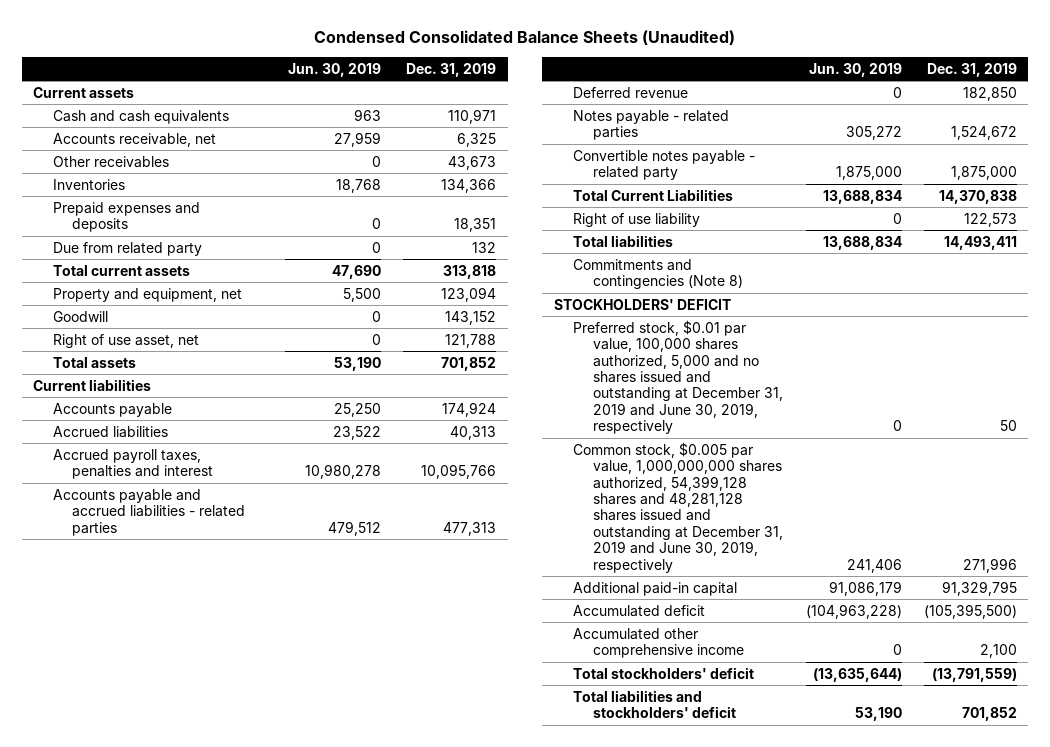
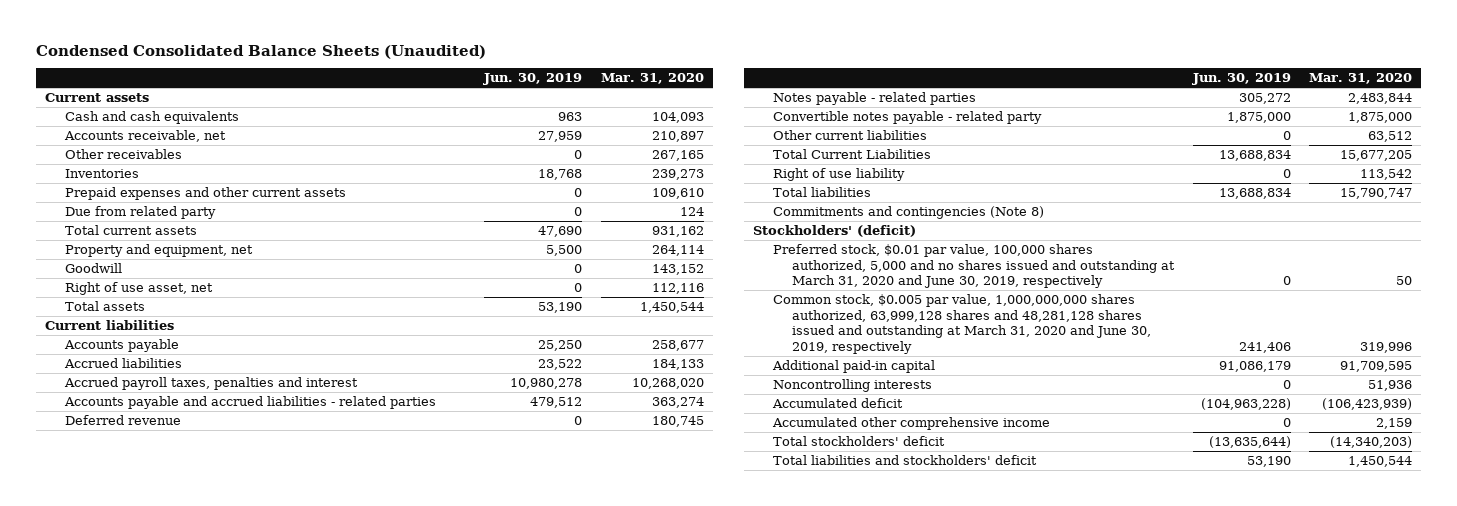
- | Jun. 30, 2019 | Dec. 31, 2019
+ | Jun. 30, 2019 | Mar. 31, 2020
- Prepaid expenses and deposits | 0 | 18,351
+ Prepaid expenses and other current assets | 0 | 109,610
+ Other current liabilities | 0 | 63,512
- STOCKHOLDERS' DEFICIT
- Preferred stock, $0.01 par value, 100,000 shares authorized, 5,000 and no shares issued and outstanding at December 31, 2019 and June 30, 2019, respectively | 0 | 50
- Common stock, $0.005 par value, 1,000,000,000 shares authorized, 54,399,128 shares and 48,281,128 shares issued and outstanding at December 31, 2019 and June 30, 2019, respectively | 241,406 | 271,996
+ Stockholders' (deficit)
+ Preferred stock, $0.01 par value, 100,000 shares authorized, 5,000 and no shares issued and outstanding at March 31, 2020 and June 30, 2019, respectively | 0 | 50
+ Common stock, $0.005 par value, 1,000,000,000 shares authorized, 63,999,128 shares and 48,281,128 shares issued and outstanding at March 31, 2020 and June 30, 2019, respectively | 241,406 | 319,996
+ Noncontrolling interests | 0 | 51,936

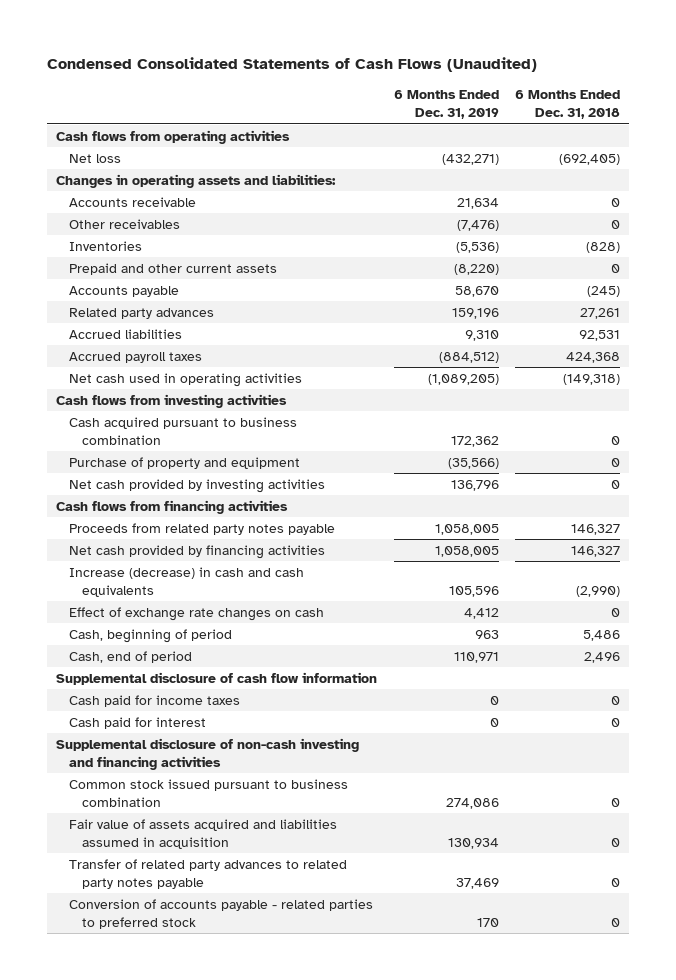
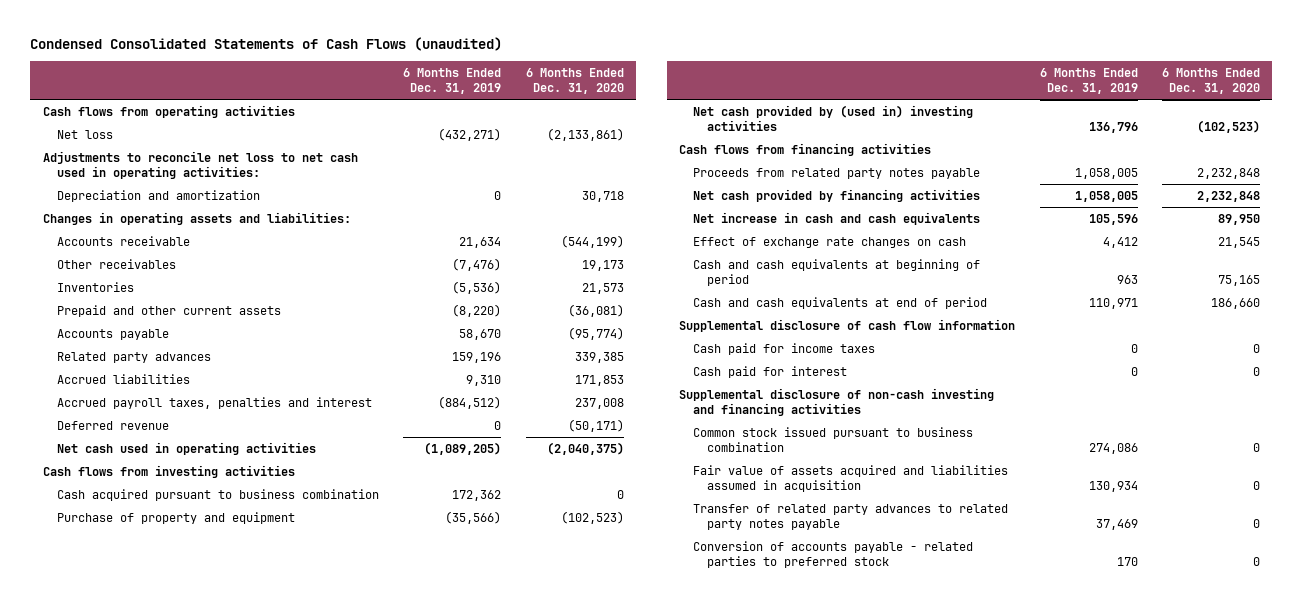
- Condensed Consolidated Statements of Cash Flows (Unaudited)
+ Condensed Consolidated Statements of Cash Flows (unaudited)
- | 6 Months Ended Dec. 31, 2019 | 6 Months Ended Dec. 31, 2018
+ | 6 Months Ended Dec. 31, 2019 | 6 Months Ended Dec. 31, 2020
+ Adjustments to reconcile net loss to net cash used in operating activities:
+ Depreciation and amortization | 0 | 30,718
- Accrued payroll taxes | (884,512) | 424,368
+ Accrued payroll taxes, penalties and interest | (884,512) | 237,008
+ Deferred revenue | 0 | (50,171)
- Net cash provided by investing activities | 136,796 | 0
+ Net cash provided by (used in) investing activities | 136,796 | (102,523)
- Increase (decrease) in cash and cash equivalents | 105,596 | (2,990)
+ Net increase in cash and cash equivalents | 105,596 | 89,950
- Cash, beginning of period | 963 | 5,486
- Cash, end of period | 110,971 | 2,496
+ Cash and cash equivalents at beginning of period | 963 | 75,165
+ Cash and cash equivalents at end of period | 110,971 | 186,660

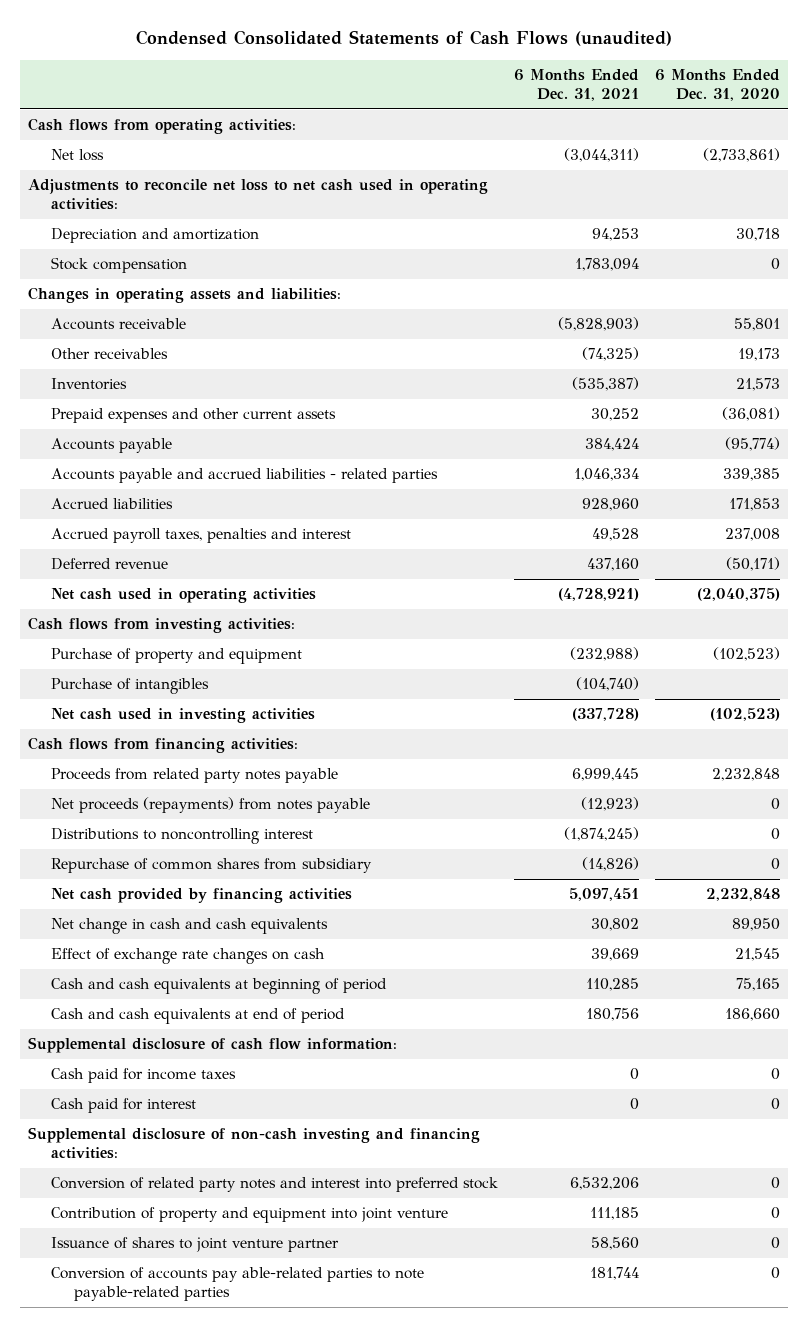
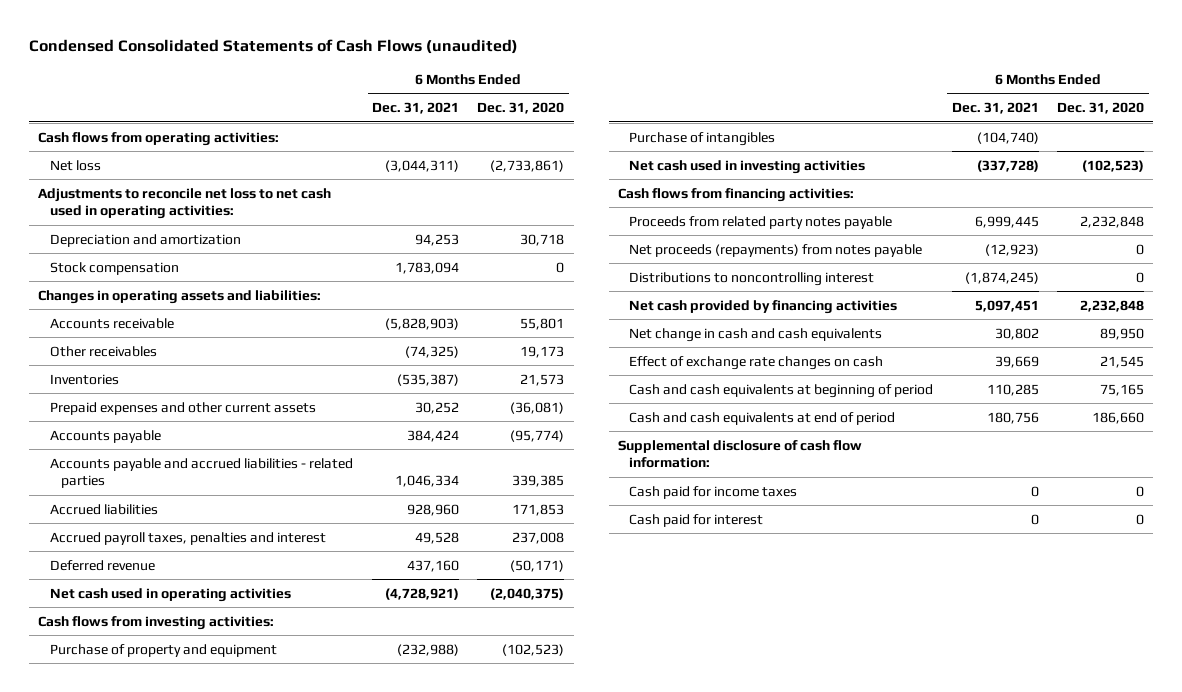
- Repurchase of common shares from subsidiary | (14,826) | 0
- Supplemental disclosure of non-cash investing and financing activities:
- Conversion of related party notes and interest into preferred stock | 6,532,206 | 0
- Contribution of property and equipment into joint venture | 111,185 | 0
- Issuance of shares to joint venture partner | 58,560 | 0
- Conversion of accounts pay able-related parties to note payable-related parties | 181,744 | 0

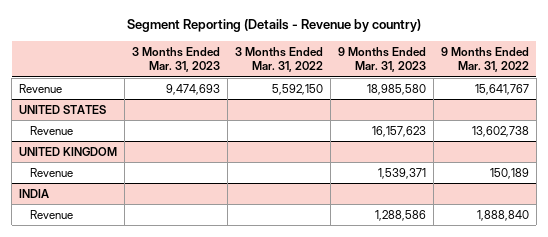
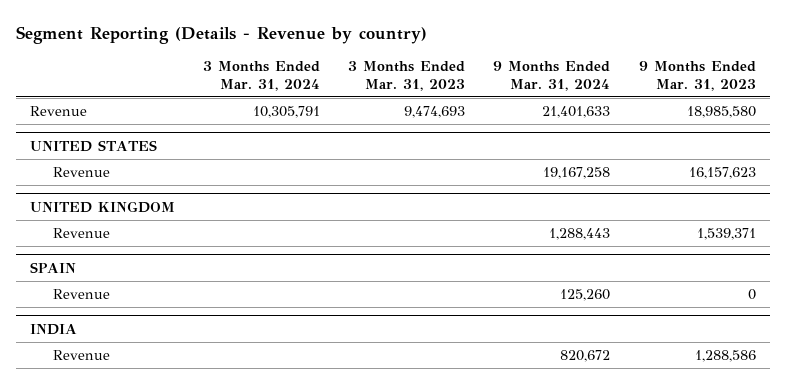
- | 3 Months Ended Mar. 31, 2023 | 3 Months Ended Mar. 31, 2022 | 9 Months Ended Mar. 31, 2023 | 9 Months Ended Mar. 31, 2022
+ | 3 Months Ended Mar. 31, 2024 | 3 Months Ended Mar. 31, 2023 | 9 Months Ended Mar. 31, 2024 | 9 Months Ended Mar. 31, 2023
+ SPAIN
+ Revenue | | | 125,260 | 0

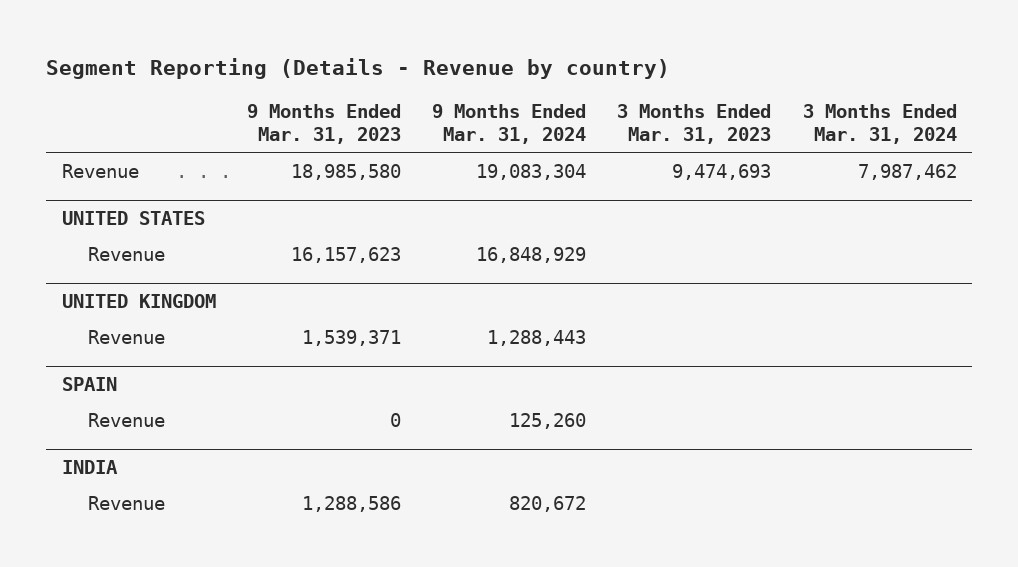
- | 3 Months Ended Mar. 31, 2024 | 3 Months Ended Mar. 31, 2023 | 9 Months Ended Mar. 31, 2024 | 9 Months Ended Mar. 31, 2023
+ | 9 Months Ended Mar. 31, 2023 | 9 Months Ended Mar. 31, 2024 | 3 Months Ended Mar. 31, 2023 | 3 Months Ended Mar. 31, 2024
- Revenue | 10,305,791 | 9,474,693 | 21,401,633 | 18,985,580
+ Revenue | 18,985,580 | 19,083,304 | 9,474,693 | 7,987,462
@ UNITED STATES
- Revenue | | | 19,167,258 | 16,157,623
+ Revenue | 16,157,623 | 16,848,929 | |

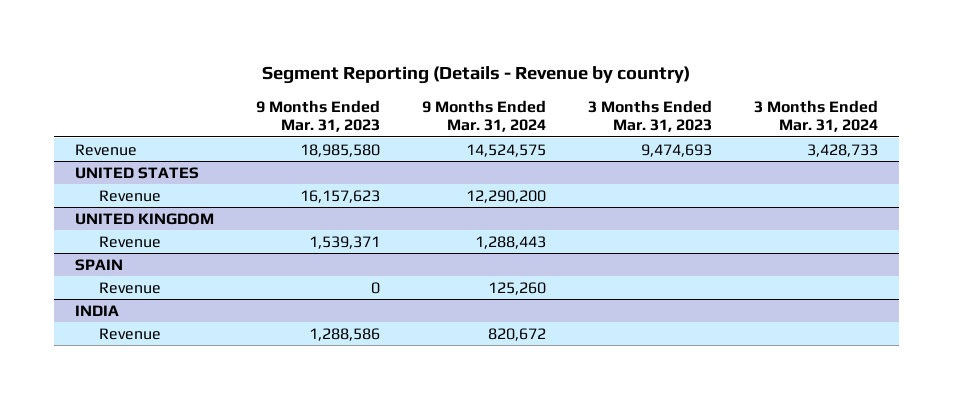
- Revenue | 18,985,580 | 19,083,304 | 9,474,693 | 7,987,462
+ Revenue | 18,985,580 | 14,524,575 | 9,474,693 | 3,428,733
@ UNITED STATES
- Revenue | 16,157,623 | 16,848,929 | |
+ Revenue | 16,157,623 | 12,290,200 | |

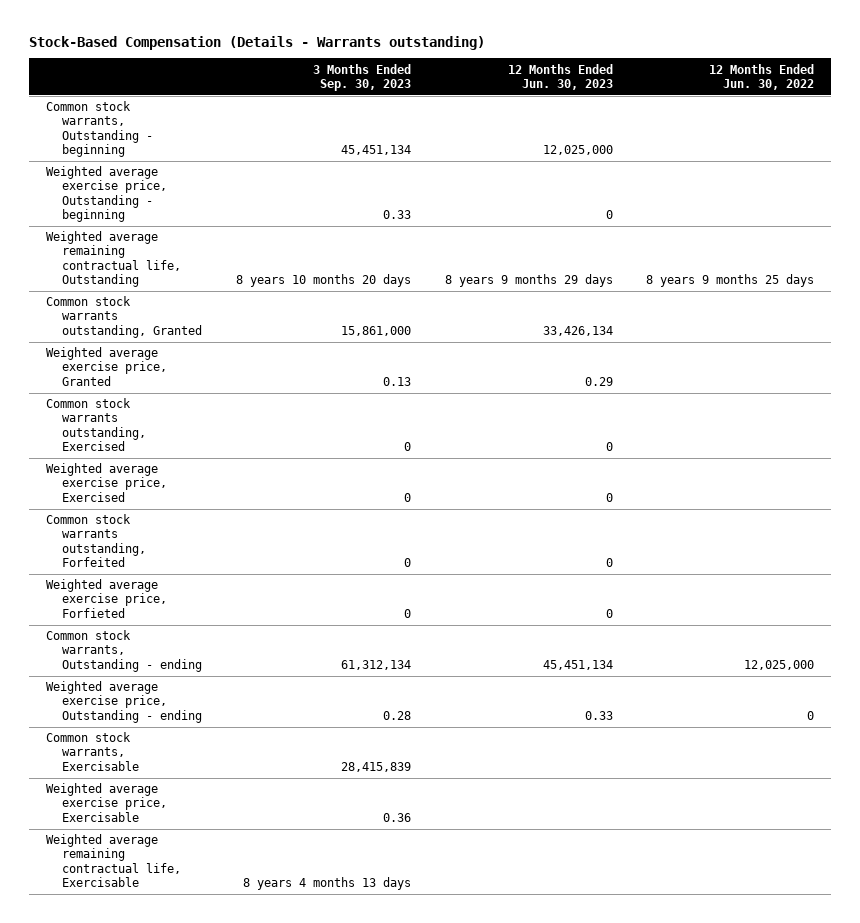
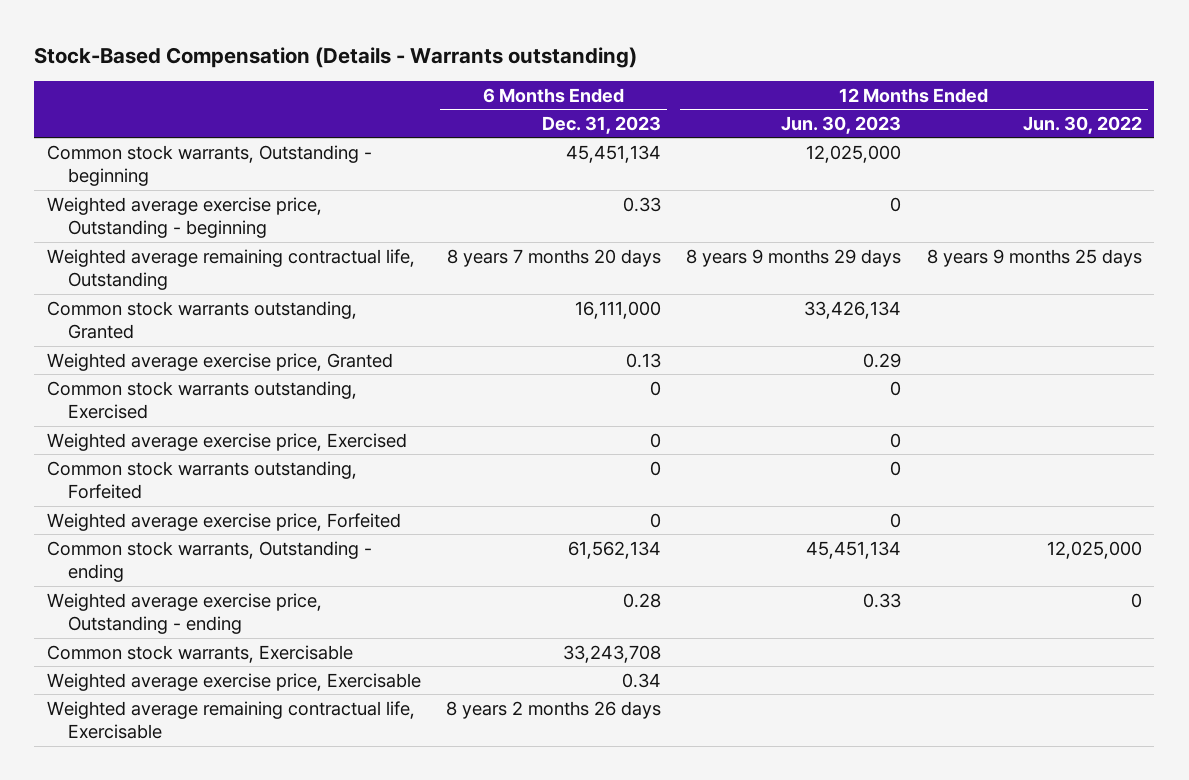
- | 3 Months Ended Sep. 30, 2023 | 12 Months Ended Jun. 30, 2023 | 12 Months Ended Jun. 30, 2022
+ | 6 Months Ended Dec. 31, 2023 | 12 Months Ended Jun. 30, 2023 | 12 Months Ended Jun. 30, 2022
- Weighted average exercise price, Forfieted | 0 | 0 |
+ Weighted average exercise price, Forfeited | 0 | 0 |

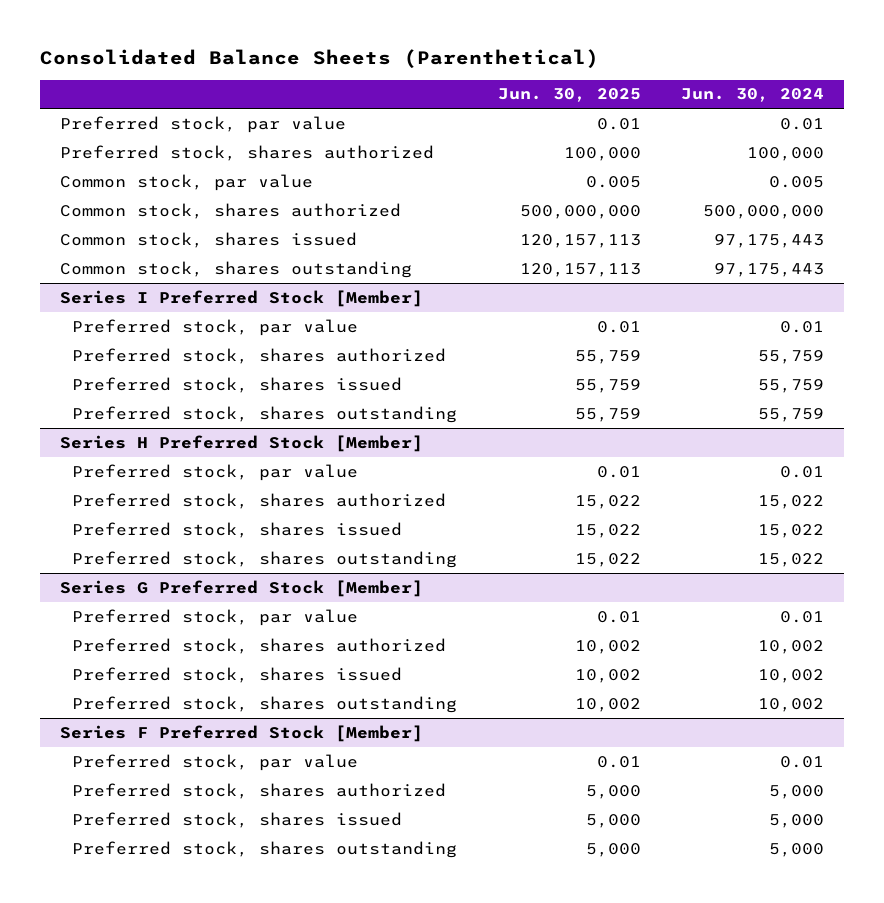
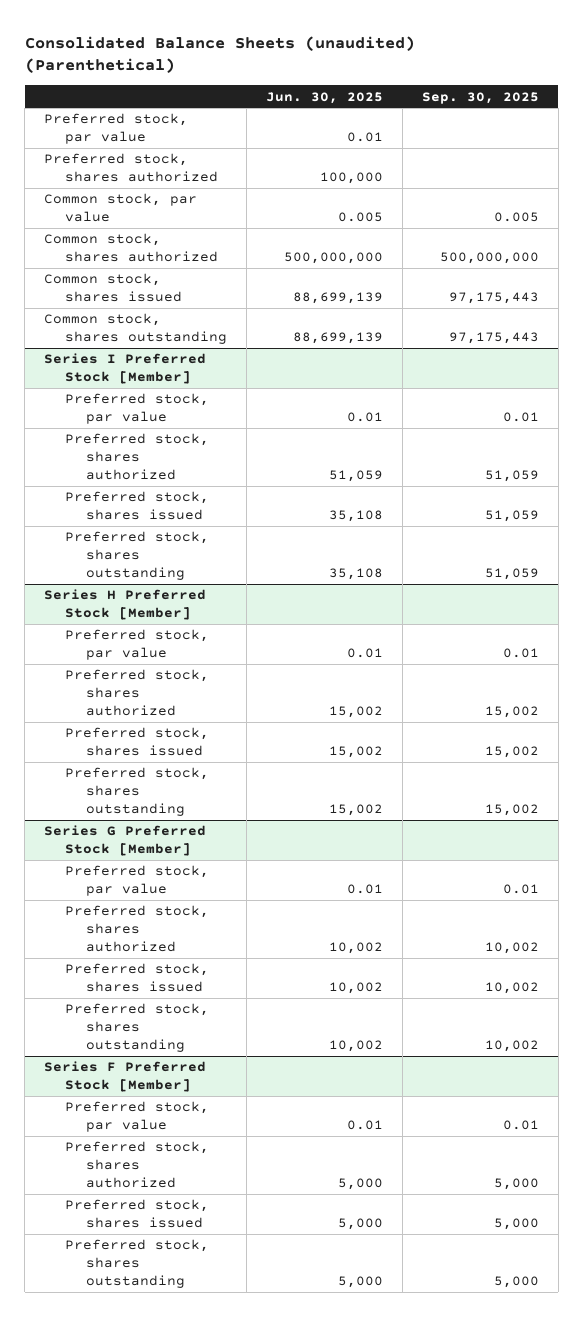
- Consolidated Balance Sheets (Parenthetical)
+ Consolidated Balance Sheets (unaudited) (Parenthetical)
- | Jun. 30, 2025 | Jun. 30, 2024
+ | Jun. 30, 2025 | Sep. 30, 2025
- Common stock, shares issued | 120,157,113 | 97,175,443
- Common stock, shares outstanding | 120,157,113 | 97,175,443
+ Common stock, shares issued | 88,699,139 | 97,175,443
+ Common stock, shares outstanding | 88,699,139 | 97,175,443
@ Series I Preferred Stock [Member]
- Preferred stock, shares authorized | 55,759 | 55,759
- Preferred stock, shares issued | 55,759 | 55,759
- Preferred stock, shares outstanding | 55,759 | 55,759
+ Preferred stock, shares authorized | 51,059 | 51,059
+ Preferred stock, shares issued | 35,108 | 51,059
+ Preferred stock, shares outstanding | 35,108 | 51,059
@ Series H Preferred Stock [Member]
- Preferred stock, shares authorized | 15,022 | 15,022
- Preferred stock, shares issued | 15,022 | 15,022
- Preferred stock, shares outstanding | 15,022 | 15,022
+ Preferred stock, shares authorized | 15,002 | 15,002
+ Preferred stock, shares issued | 15,002 | 15,002
+ Preferred stock, shares outstanding | 15,002 | 15,002

